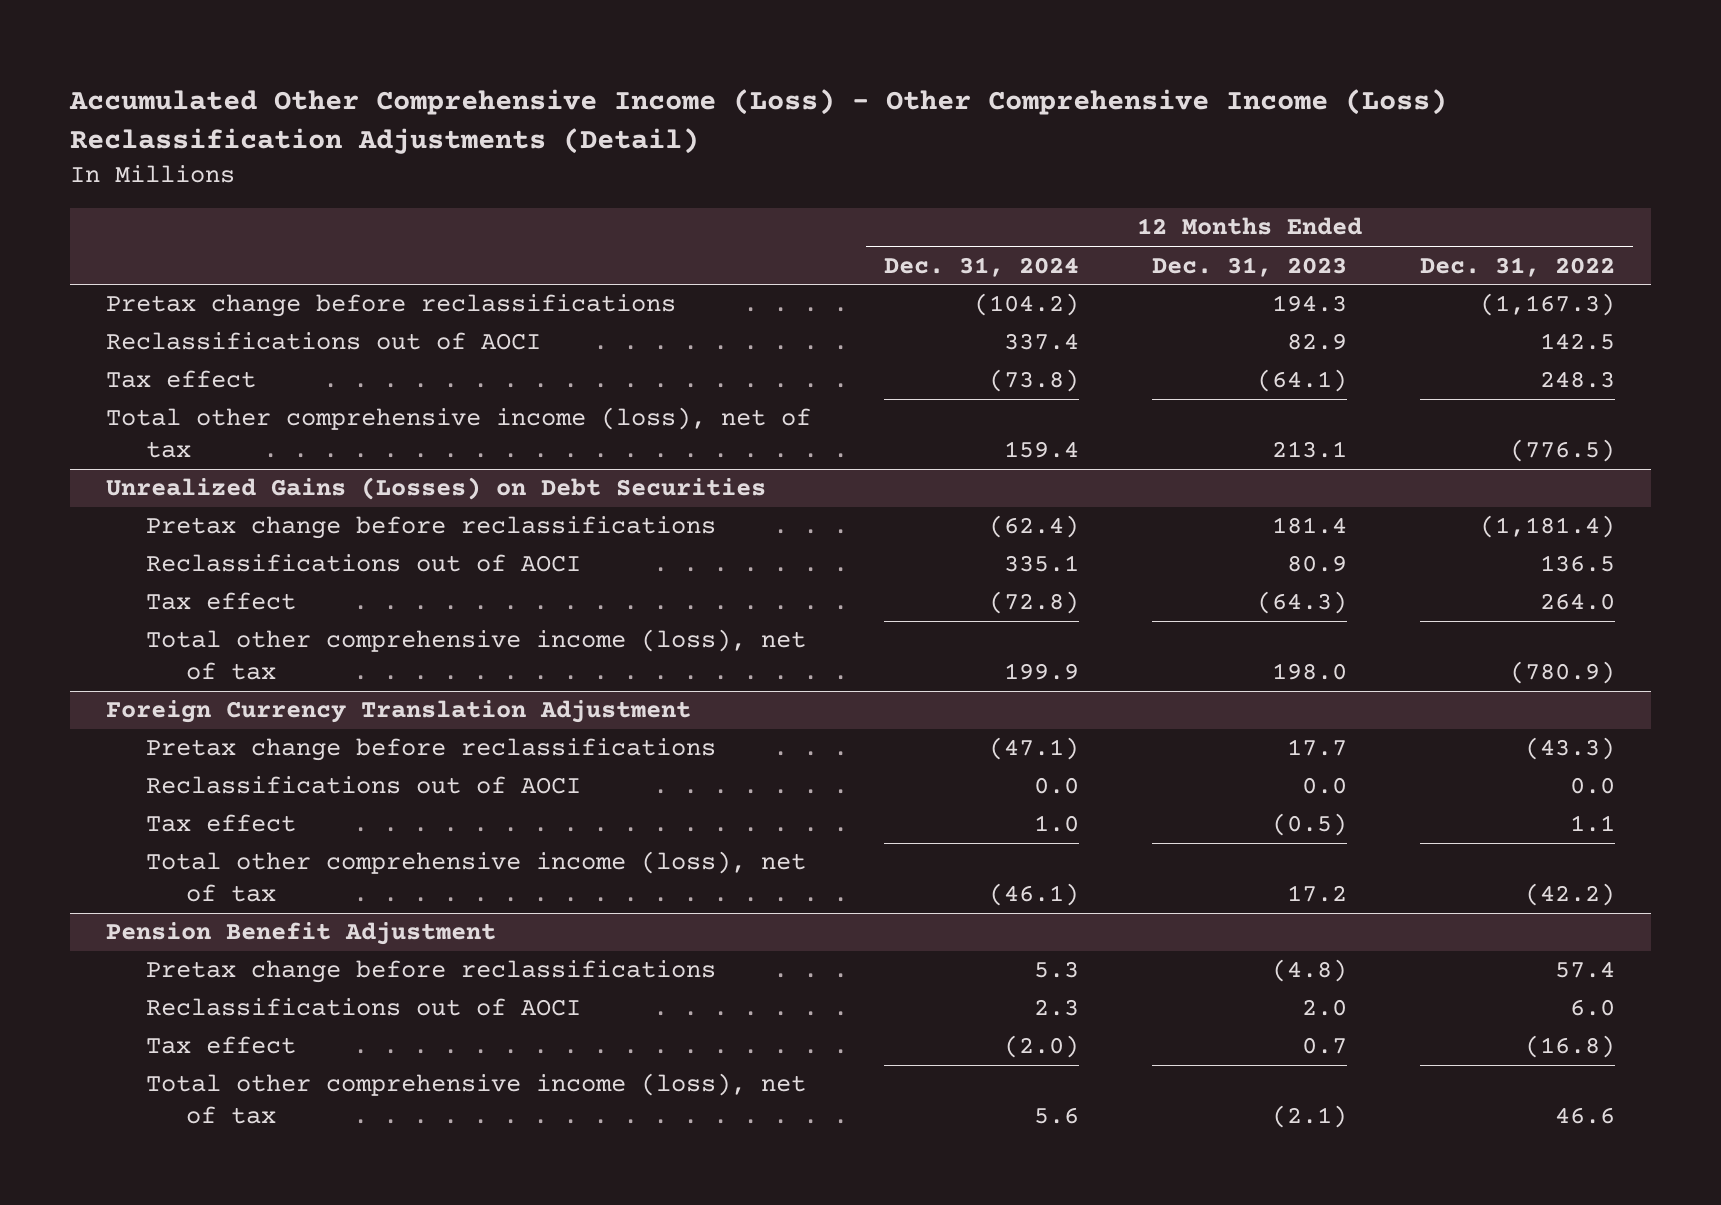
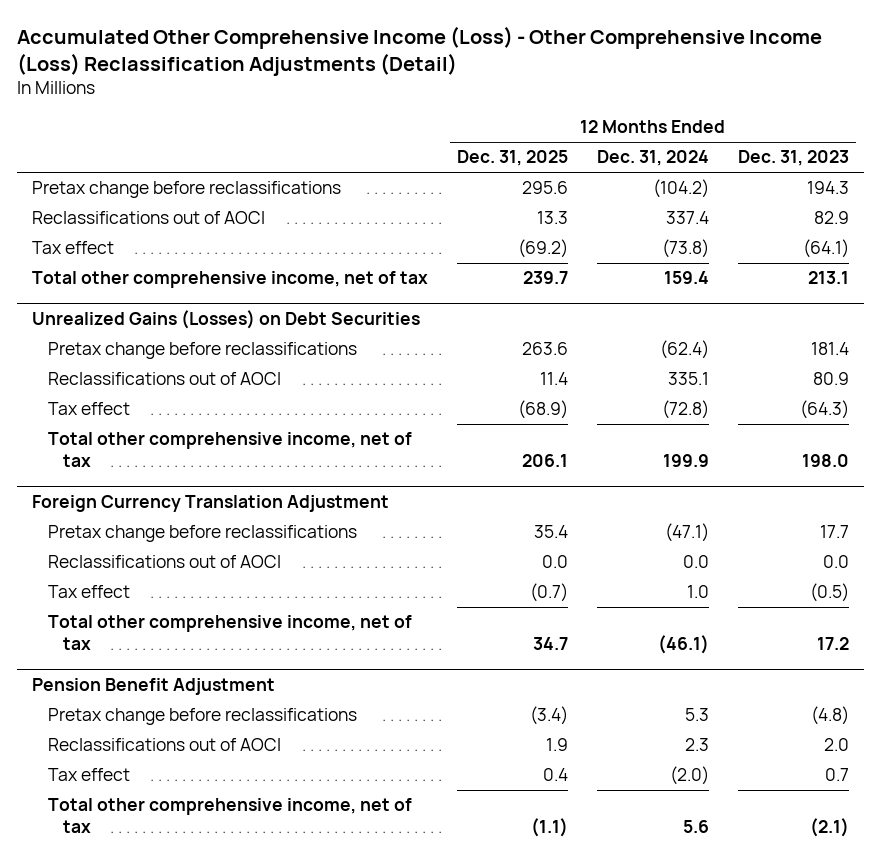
- | 12 Months Ended Dec. 31, 2024 | 12 Months Ended Dec. 31, 2023 | 12 Months Ended Dec. 31, 2022
+ | 12 Months Ended Dec. 31, 2025 | 12 Months Ended Dec. 31, 2024 | 12 Months Ended Dec. 31, 2023
- Total other comprehensive income (loss), net of tax | 159.4 | 213.1 | (776.5)
+ Total other comprehensive income, net of tax | 239.7 | 159.4 | 213.1
@ Unrealized Gains (Losses) on Debt Securities
- Total other comprehensive income (loss), net of tax | 199.9 | 198.0 | (780.9)
+ Total other comprehensive income, net of tax | 206.1 | 199.9 | 198.0
@ Foreign Currency Translation Adjustment
- Total other comprehensive income (loss), net of tax | (46.1) | 17.2 | (42.2)
+ Total other comprehensive income, net of tax | 34.7 | (46.1) | 17.2
@ Pension Benefit Adjustment
- Total other comprehensive income (loss), net of tax | 5.6 | (2.1) | 46.6
+ Total other comprehensive income, net of tax | (1.1) | 5.6 | (2.1)

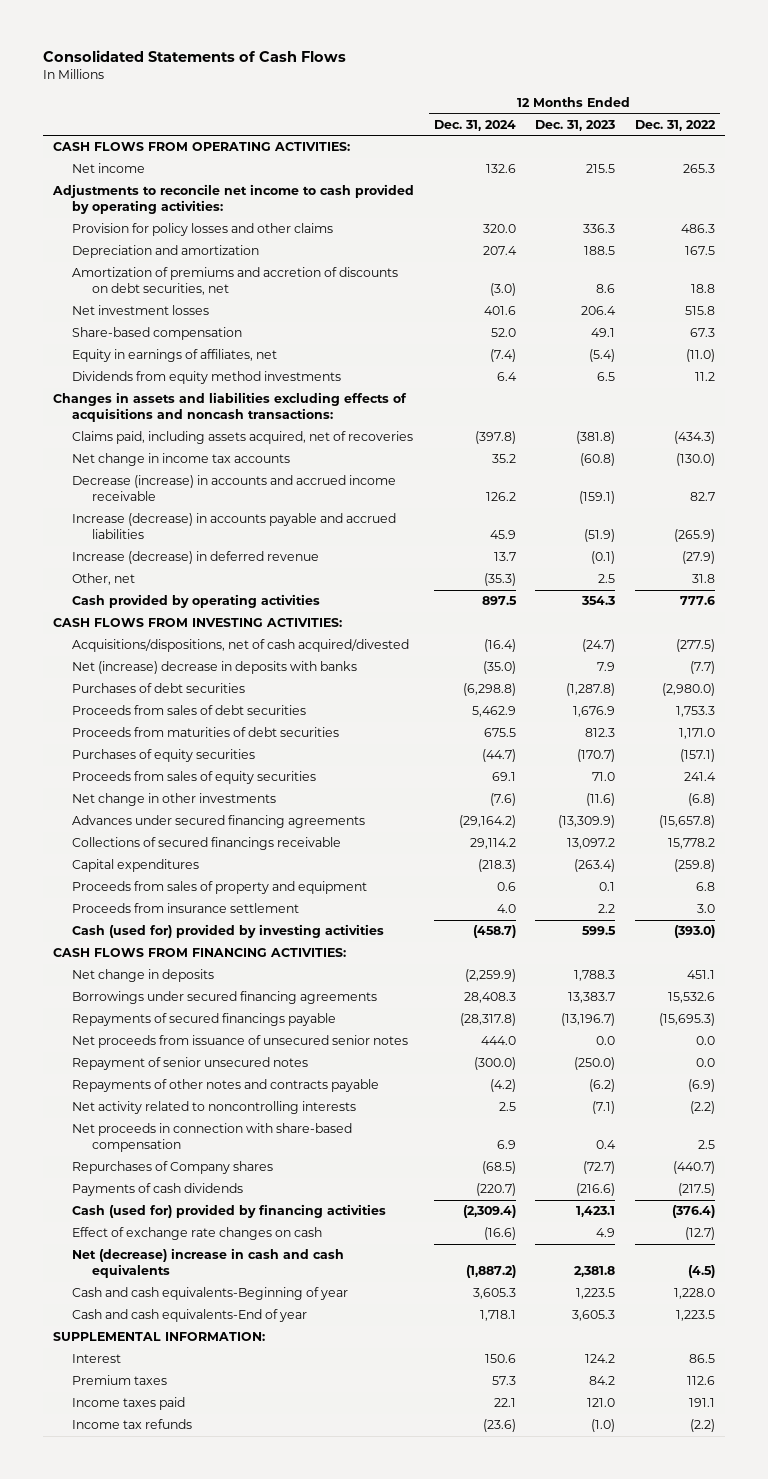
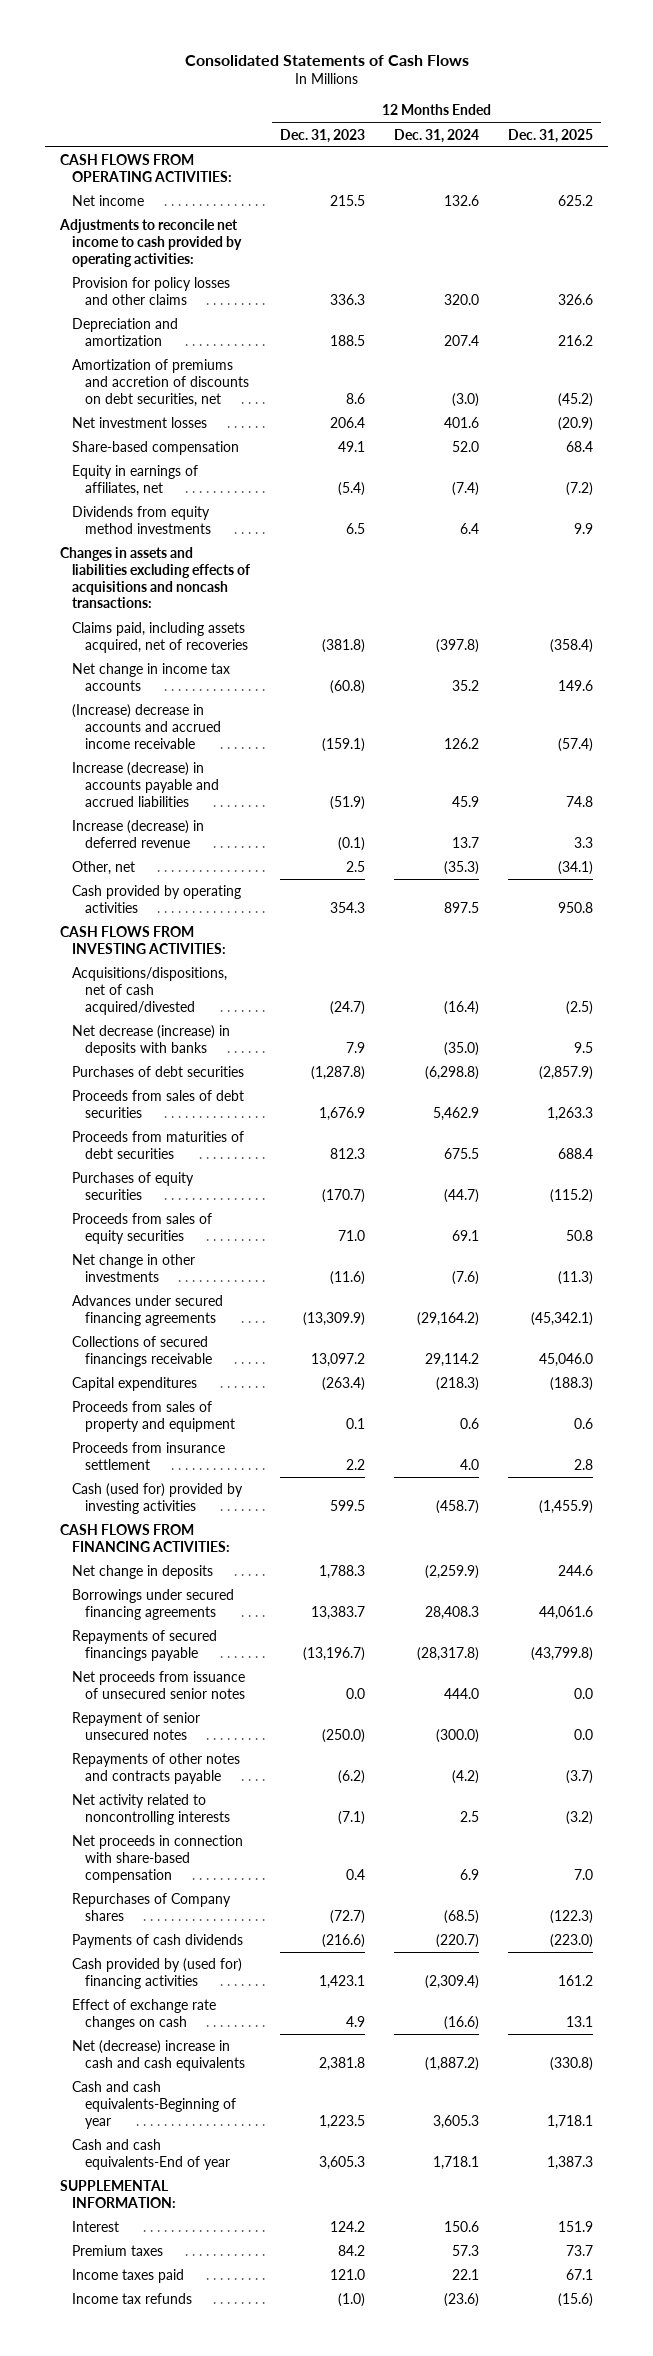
- | 12 Months Ended Dec. 31, 2024 | 12 Months Ended Dec. 31, 2023 | 12 Months Ended Dec. 31, 2022
+ | 12 Months Ended Dec. 31, 2023 | 12 Months Ended Dec. 31, 2024 | 12 Months Ended Dec. 31, 2025
- Decrease (increase) in accounts and accrued income receivable | 126.2 | (159.1) | 82.7
+ (Increase) decrease in accounts and accrued income receivable | (159.1) | 126.2 | (57.4)
- Net (increase) decrease in deposits with banks | (35.0) | 7.9 | (7.7)
+ Net decrease (increase) in deposits with banks | 7.9 | (35.0) | 9.5
- Cash (used for) provided by financing activities | (2,309.4) | 1,423.1 | (376.4)
+ Cash provided by (used for) financing activities | 1,423.1 | (2,309.4) | 161.2

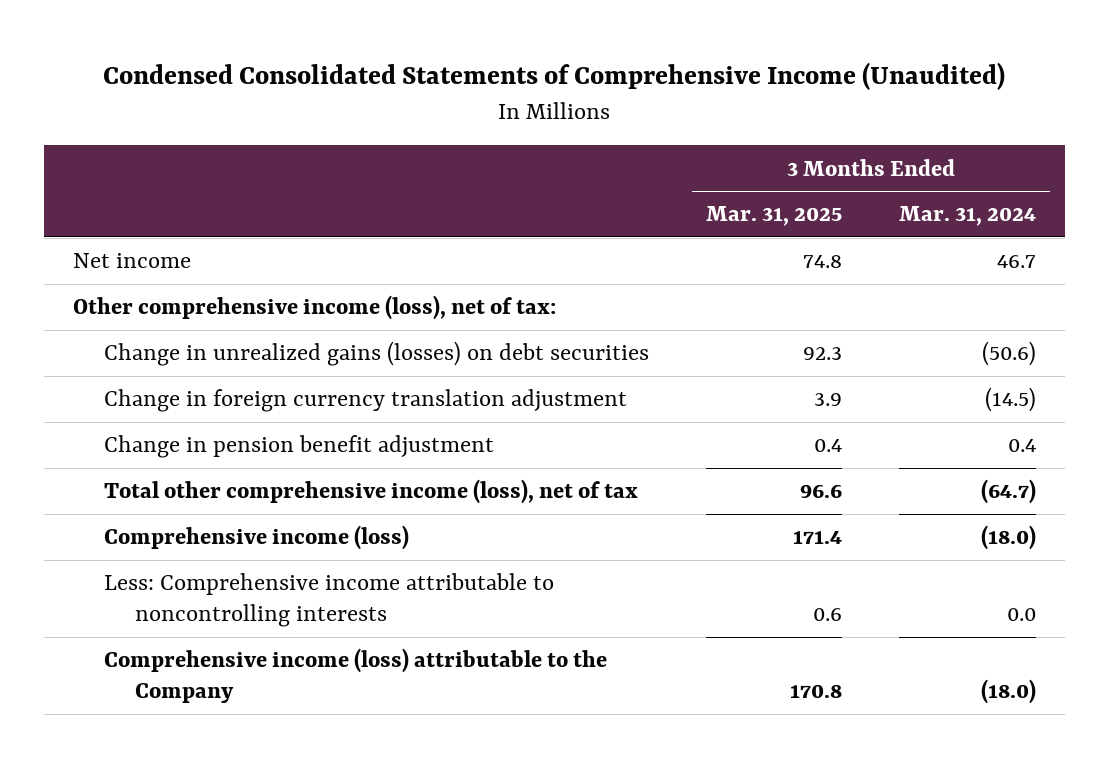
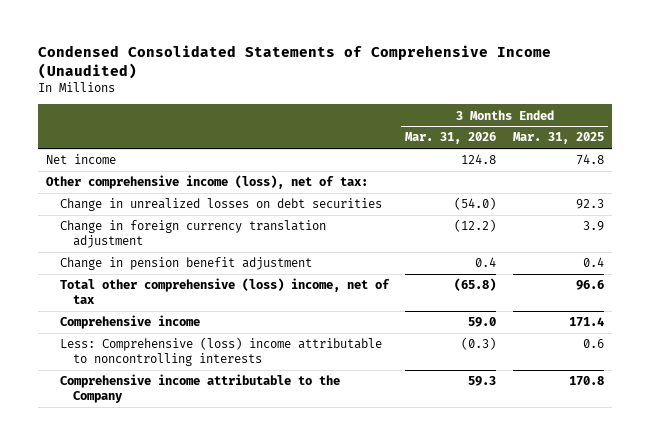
- | 3 Months Ended Mar. 31, 2025 | 3 Months Ended Mar. 31, 2024
+ | 3 Months Ended Mar. 31, 2026 | 3 Months Ended Mar. 31, 2025
- Change in unrealized gains (losses) on debt securities | 92.3 | (50.6)
+ Change in unrealized losses on debt securities | (54.0) | 92.3
- Total other comprehensive income (loss), net of tax | 96.6 | (64.7)
- Comprehensive income (loss) | 171.4 | (18.0)
- Less: Comprehensive income attributable to noncontrolling interests | 0.6 | 0.0
- Comprehensive income (loss) attributable to the Company | 170.8 | (18.0)
+ Total other comprehensive (loss) income, net of tax | (65.8) | 96.6
+ Comprehensive income | 59.0 | 171.4
+ Less: Comprehensive (loss) income attributable to noncontrolling interests | (0.3) | 0.6
+ Comprehensive income attributable to the Company | 59.3 | 170.8

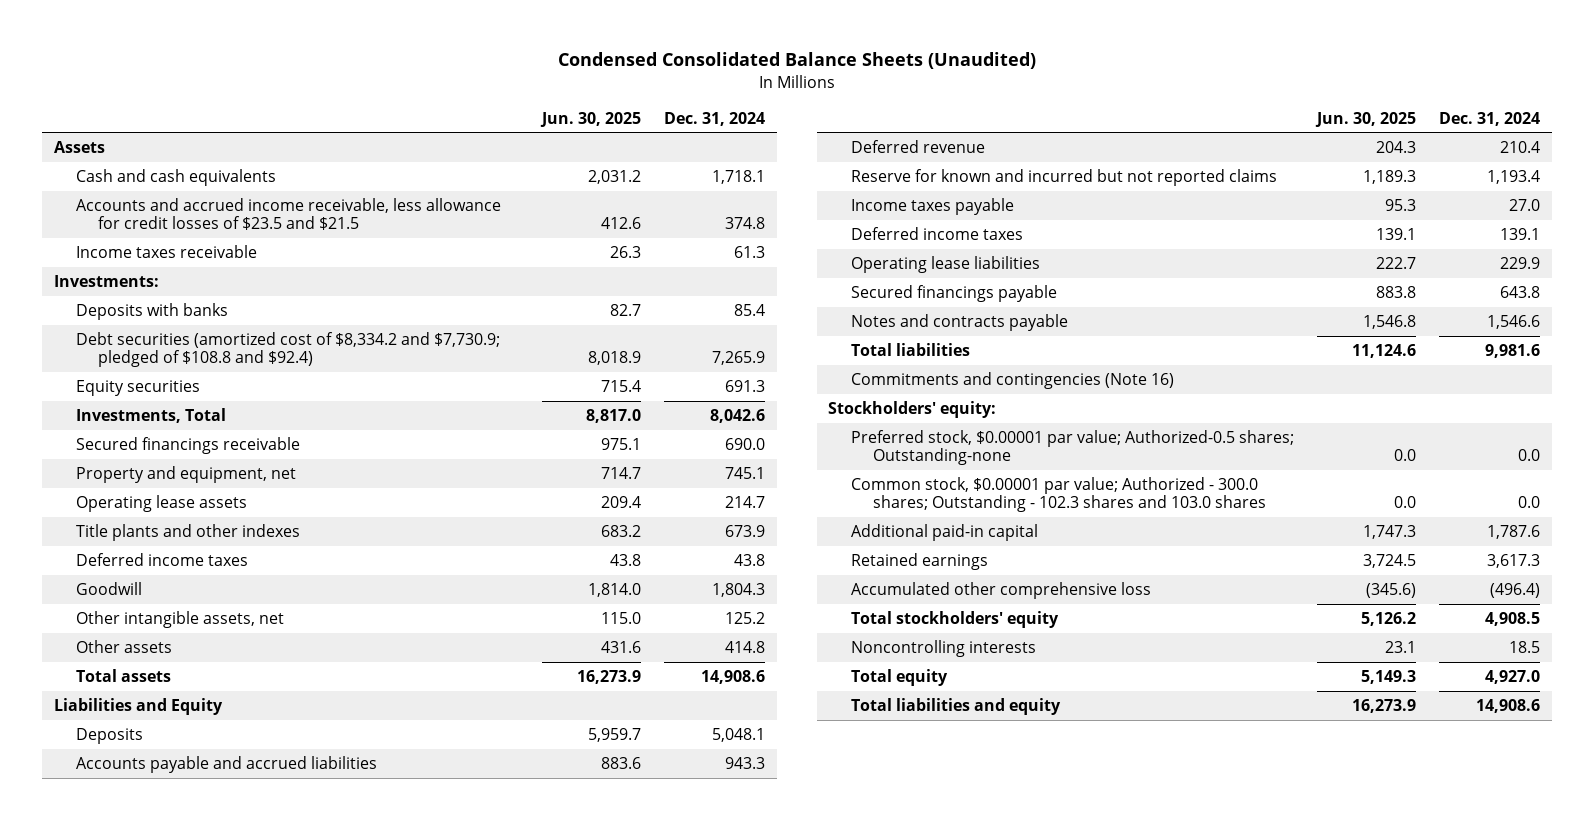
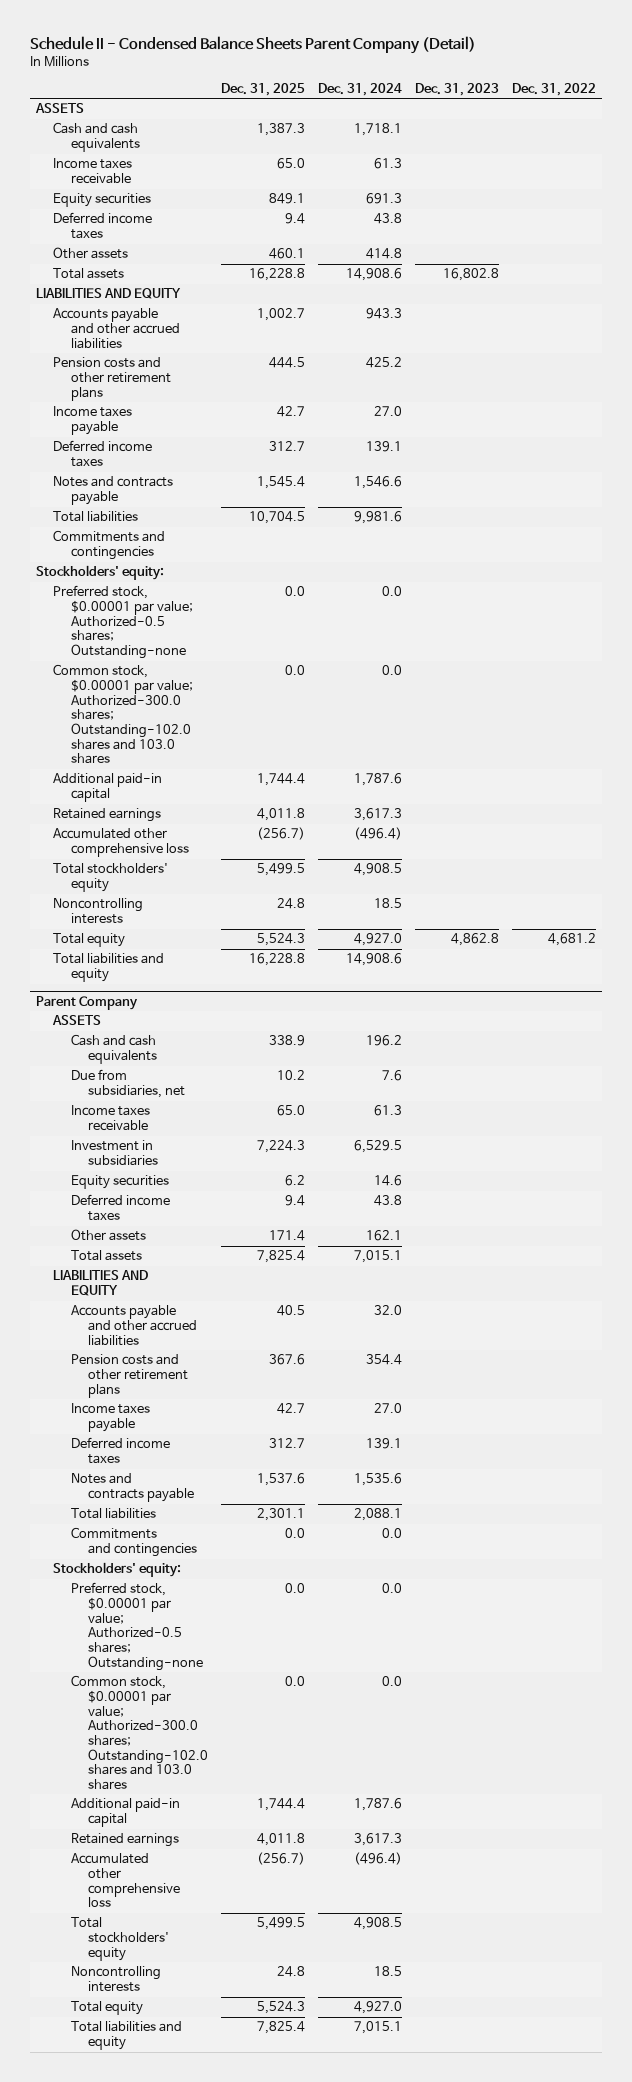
- Condensed Consolidated Balance Sheets (Unaudited)
+ Schedule II - Condensed Balance Sheets Parent Company (Detail)
- | Jun. 30, 2025 | Dec. 31, 2024
+ | Dec. 31, 2025 | Dec. 31, 2024 | Dec. 31, 2023 | Dec. 31, 2022
- Assets
+ ASSETS
- Accounts and accrued income receivable, less allowance for credit losses of $23.5 and $21.5 | 412.6 | 374.8
- Investments:
- Deposits with banks | 82.7 | 85.4
- Debt securities (amortized cost of $8,334.2 and $7,730.9; pledged of $108.8 and $92.4) | 8,018.9 | 7,265.9
- Investments, Total | 8,817.0 | 8,042.6
- Secured financings receivable | 975.1 | 690.0
- Property and equipment, net | 714.7 | 745.1
- Operating lease assets | 209.4 | 214.7
- Title plants and other indexes | 683.2 | 673.9
- Goodwill | 1,814.0 | 1,804.3
- Other intangible assets, net | 115.0 | 125.2
- Liabilities and Equity
- Deposits | 5,959.7 | 5,048.1
- Accounts payable and accrued liabilities | 883.6 | 943.3
- Deferred revenue | 204.3 | 210.4
- Reserve for known and incurred but not reported claims | 1,189.3 | 1,193.4
+ LIABILITIES AND EQUITY
+ Accounts payable and other accrued liabilities | 1,002.7 | 943.3 | |
+ Pension costs and other retirement plans | 444.5 | 425.2 | |
- Operating lease liabilities | 222.7 | 229.9
- Secured financings payable | 883.8 | 643.8
- Commitments and contingencies (Note 16)
+ Commitments and contingencies
- Common stock, $0.00001 par value; Authorized - 300.0 shares; Outstanding - 102.3 shares and 103.0 shares | 0.0 | 0.0
+ Common stock, $0.00001 par value; Authorized-300.0 shares; Outstanding-102.0 shares and 103.0 shares | 0.0 | 0.0 | |
+ Parent Company
+ ASSETS
+ Cash and cash equivalents | 338.9 | 196.2 | |
+ Due from subsidiaries, net | 10.2 | 7.6 | |
+ Income taxes receivable | 65.0 | 61.3 | |
+ Investment in subsidiaries | 7,224.3 | 6,529.5 | |
+ Equity securities | 6.2 | 14.6 | |
+ Deferred income taxes | 9.4 | 43.8 | |
+ Other assets | 171.4 | 162.1 | |
+ Total assets | 7,825.4 | 7,015.1 | |
+ LIABILITIES AND EQUITY
+ Accounts payable and other accrued liabilities | 40.5 | 32.0 | |
+ Pension costs and other retirement plans | 367.6 | 354.4 | |
+ Income taxes payable | 42.7 | 27.0 | |
+ Deferred income taxes | 312.7 | 139.1 | |
+ Notes and contracts payable | 1,537.6 | 1,535.6 | |
+ Total liabilities | 2,301.1 | 2,088.1 | |
+ Commitments and contingencies | 0.0 | 0.0 | |
+ Stockholders' equity:
+ Preferred stock, $0.00001 par value; Authorized-0.5 shares; Outstanding-none | 0.0 | 0.0 | |
+ Common stock, $0.00001 par value; Authorized-300.0 shares; Outstanding-102.0 shares and 103.0 shares | 0.0 | 0.0 | |
+ Additional paid-in capital | 1,744.4 | 1,787.6 | |
+ Retained earnings | 4,011.8 | 3,617.3 | |
+ Accumulated other comprehensive loss | (256.7) | (496.4) | |
+ Total stockholders' equity | 5,499.5 | 4,908.5 | |
+ Noncontrolling interests | 24.8 | 18.5 | |
+ Total equity | 5,524.3 | 4,927.0 | |
+ Total liabilities and equity | 7,825.4 | 7,015.1 | |

